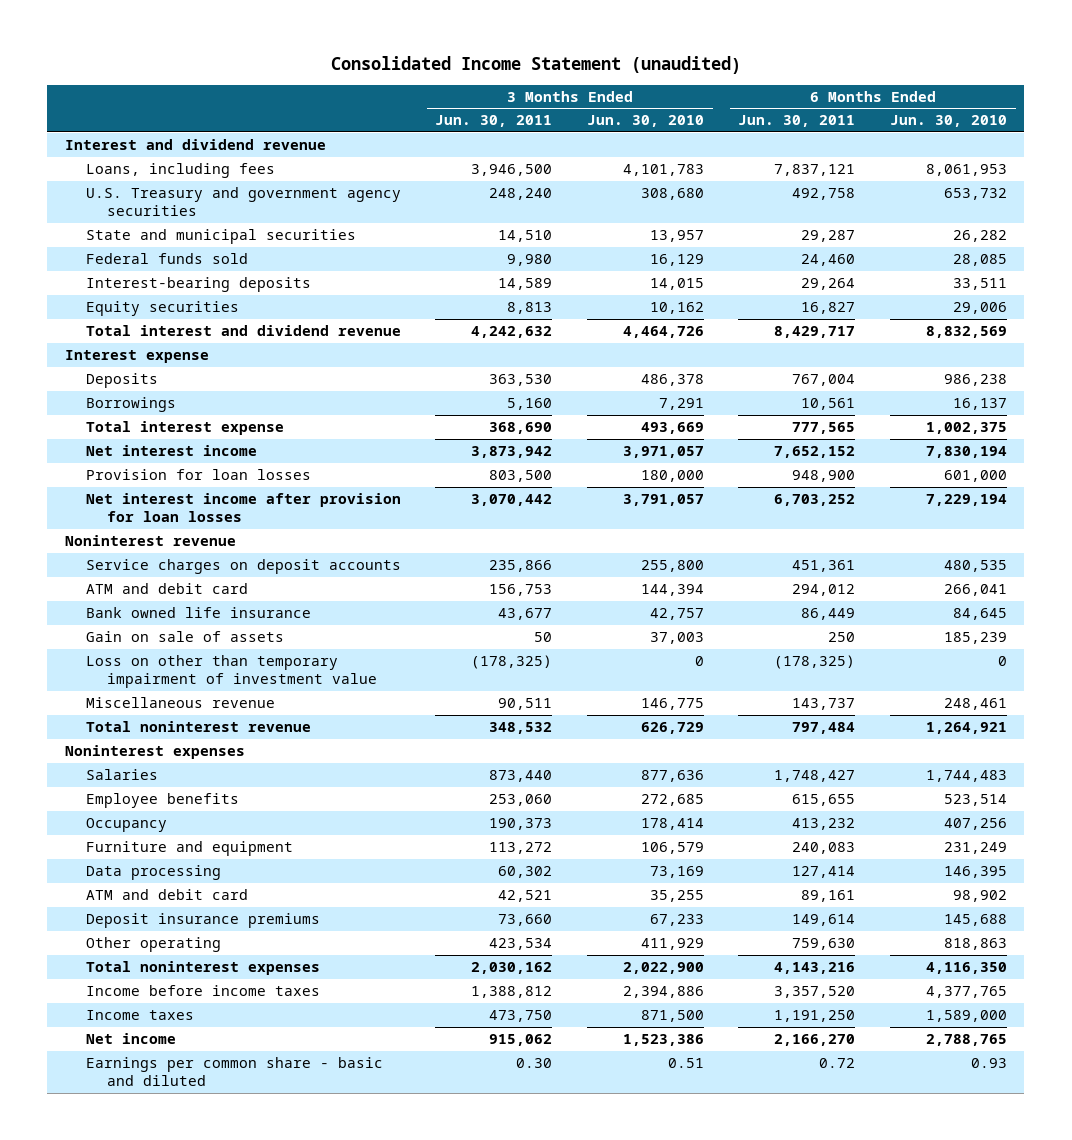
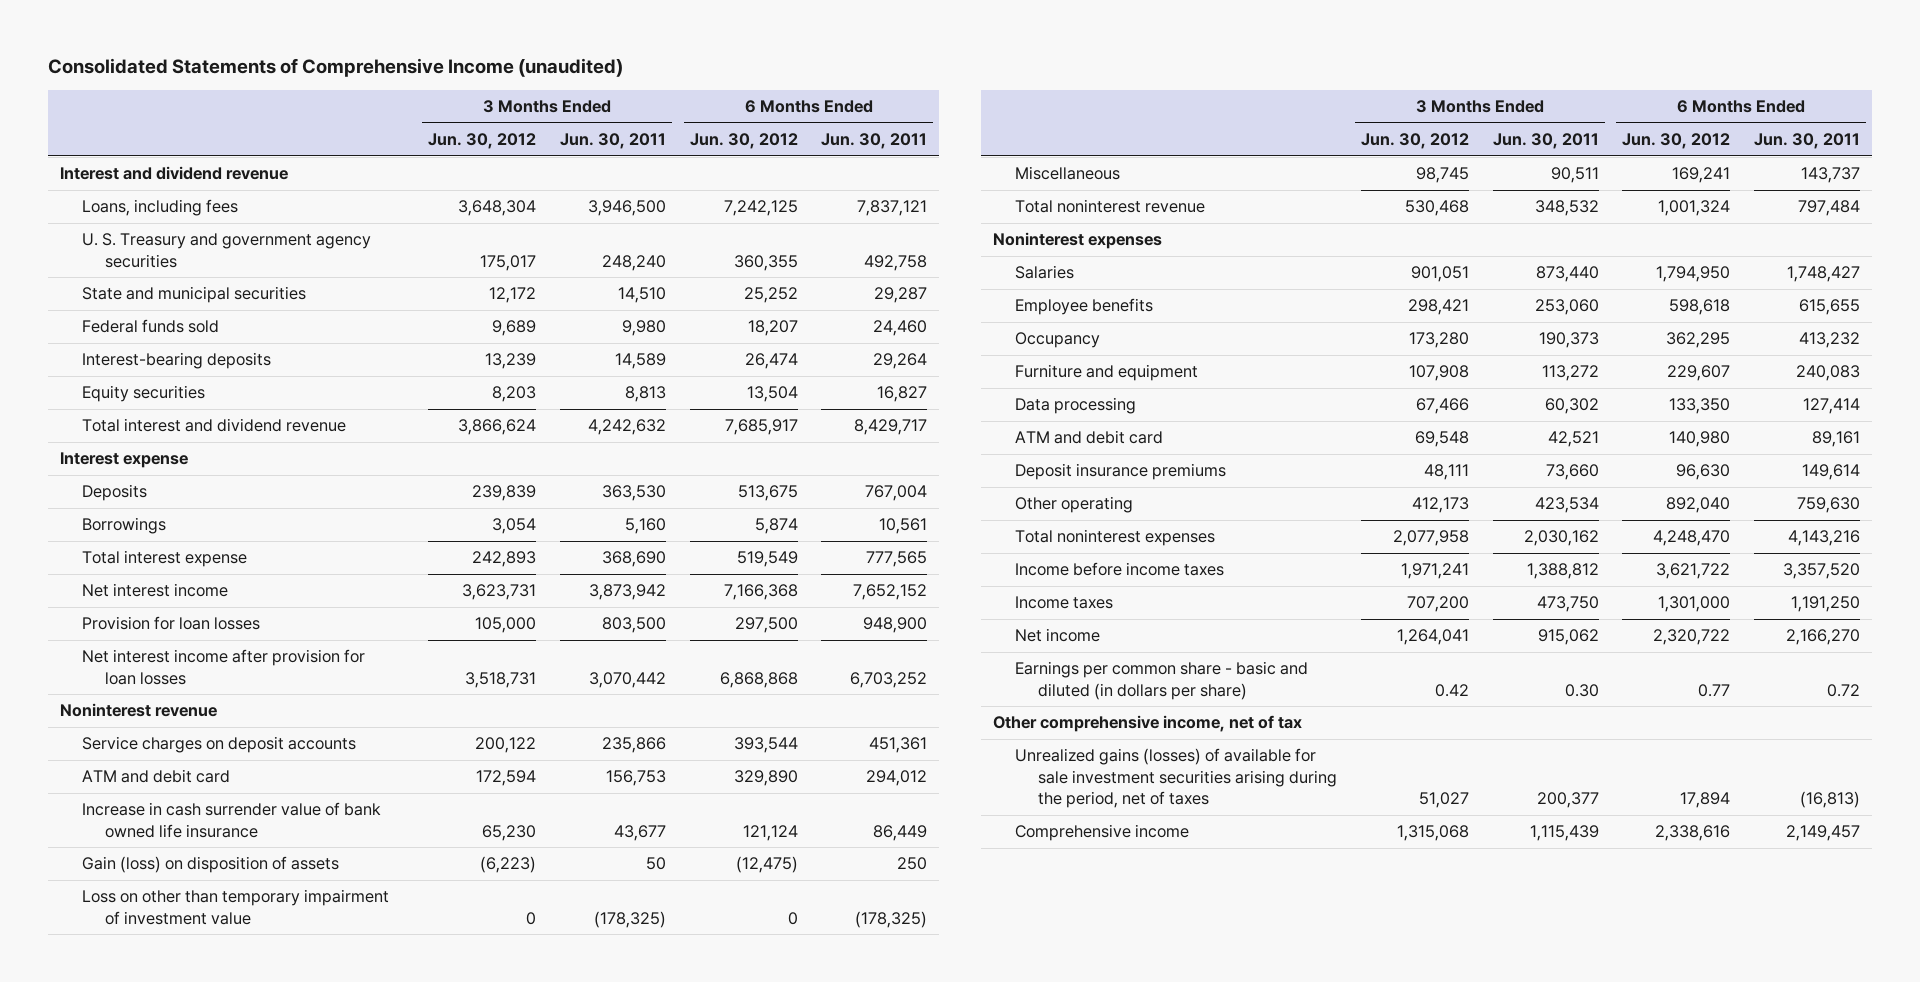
- Consolidated Income Statement (unaudited)
+ Consolidated Statements of Comprehensive Income (unaudited)
- | 3 Months Ended Jun. 30, 2011 | 3 Months Ended Jun. 30, 2010 | 6 Months Ended Jun. 30, 2011 | 6 Months Ended Jun. 30, 2010
+ | 3 Months Ended Jun. 30, 2012 | 3 Months Ended Jun. 30, 2011 | 6 Months Ended Jun. 30, 2012 | 6 Months Ended Jun. 30, 2011
- U.S. Treasury and government agency securities | 248,240 | 308,680 | 492,758 | 653,732
+ U. S. Treasury and government agency securities | 175,017 | 248,240 | 360,355 | 492,758
- Bank owned life insurance | 43,677 | 42,757 | 86,449 | 84,645
- Gain on sale of assets | 50 | 37,003 | 250 | 185,239
+ Increase in cash surrender value of bank owned life insurance | 65,230 | 43,677 | 121,124 | 86,449
+ Gain (loss) on disposition of assets | (6,223) | 50 | (12,475) | 250
- Miscellaneous revenue | 90,511 | 146,775 | 143,737 | 248,461
+ Miscellaneous | 98,745 | 90,511 | 169,241 | 143,737
- Earnings per common share - basic and diluted | 0.30 | 0.51 | 0.72 | 0.93
+ Earnings per common share - basic and diluted (in dollars per share) | 0.42 | 0.30 | 0.77 | 0.72
+ Other comprehensive income, net of tax
+ Unrealized gains (losses) of available for sale investment securities arising during the period, net of taxes | 51,027 | 200,377 | 17,894 | (16,813)
+ Comprehensive income | 1,315,068 | 1,115,439 | 2,338,616 | 2,149,457

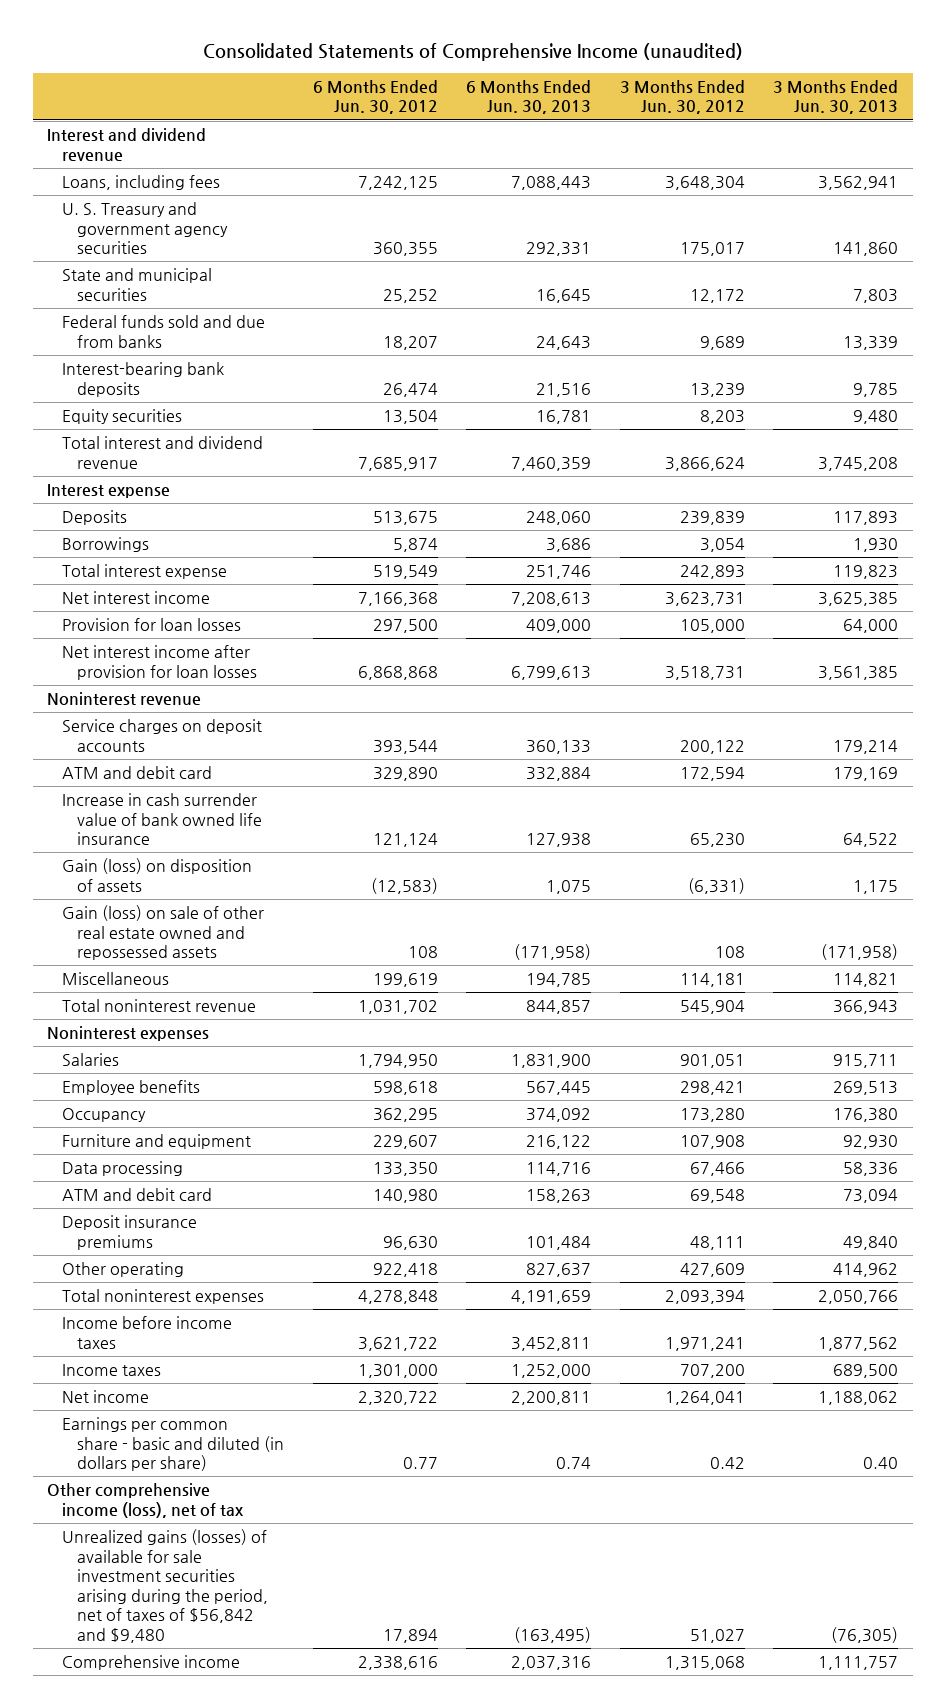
- | 3 Months Ended Jun. 30, 2012 | 3 Months Ended Jun. 30, 2011 | 6 Months Ended Jun. 30, 2012 | 6 Months Ended Jun. 30, 2011
+ | 6 Months Ended Jun. 30, 2012 | 6 Months Ended Jun. 30, 2013 | 3 Months Ended Jun. 30, 2012 | 3 Months Ended Jun. 30, 2013
- Federal funds sold | 9,689 | 9,980 | 18,207 | 24,460
- Interest-bearing deposits | 13,239 | 14,589 | 26,474 | 29,264
+ Federal funds sold and due from banks | 18,207 | 24,643 | 9,689 | 13,339
+ Interest-bearing bank deposits | 26,474 | 21,516 | 13,239 | 9,785
- Gain (loss) on disposition of assets | (6,223) | 50 | (12,475) | 250
- Loss on other than temporary impairment of investment value | 0 | (178,325) | 0 | (178,325)
- Miscellaneous | 98,745 | 90,511 | 169,241 | 143,737
- Total noninterest revenue | 530,468 | 348,532 | 1,001,324 | 797,484
+ Gain (loss) on disposition of assets | (12,583) | 1,075 | (6,331) | 1,175
+ Gain (loss) on sale of other real estate owned and repossessed assets | 108 | (171,958) | 108 | (171,958)
+ Miscellaneous | 199,619 | 194,785 | 114,181 | 114,821
+ Total noninterest revenue | 1,031,702 | 844,857 | 545,904 | 366,943
- Other operating | 412,173 | 423,534 | 892,040 | 759,630
- Total noninterest expenses | 2,077,958 | 2,030,162 | 4,248,470 | 4,143,216
+ Other operating | 922,418 | 827,637 | 427,609 | 414,962
+ Total noninterest expenses | 4,278,848 | 4,191,659 | 2,093,394 | 2,050,766
- Other comprehensive income, net of tax
- Unrealized gains (losses) of available for sale investment securities arising during the period, net of taxes | 51,027 | 200,377 | 17,894 | (16,813)
+ Other comprehensive income (loss), net of tax
+ Unrealized gains (losses) of available for sale investment securities arising during the period, net of taxes of $56,842 and $9,480 | 17,894 | (163,495) | 51,027 | (76,305)

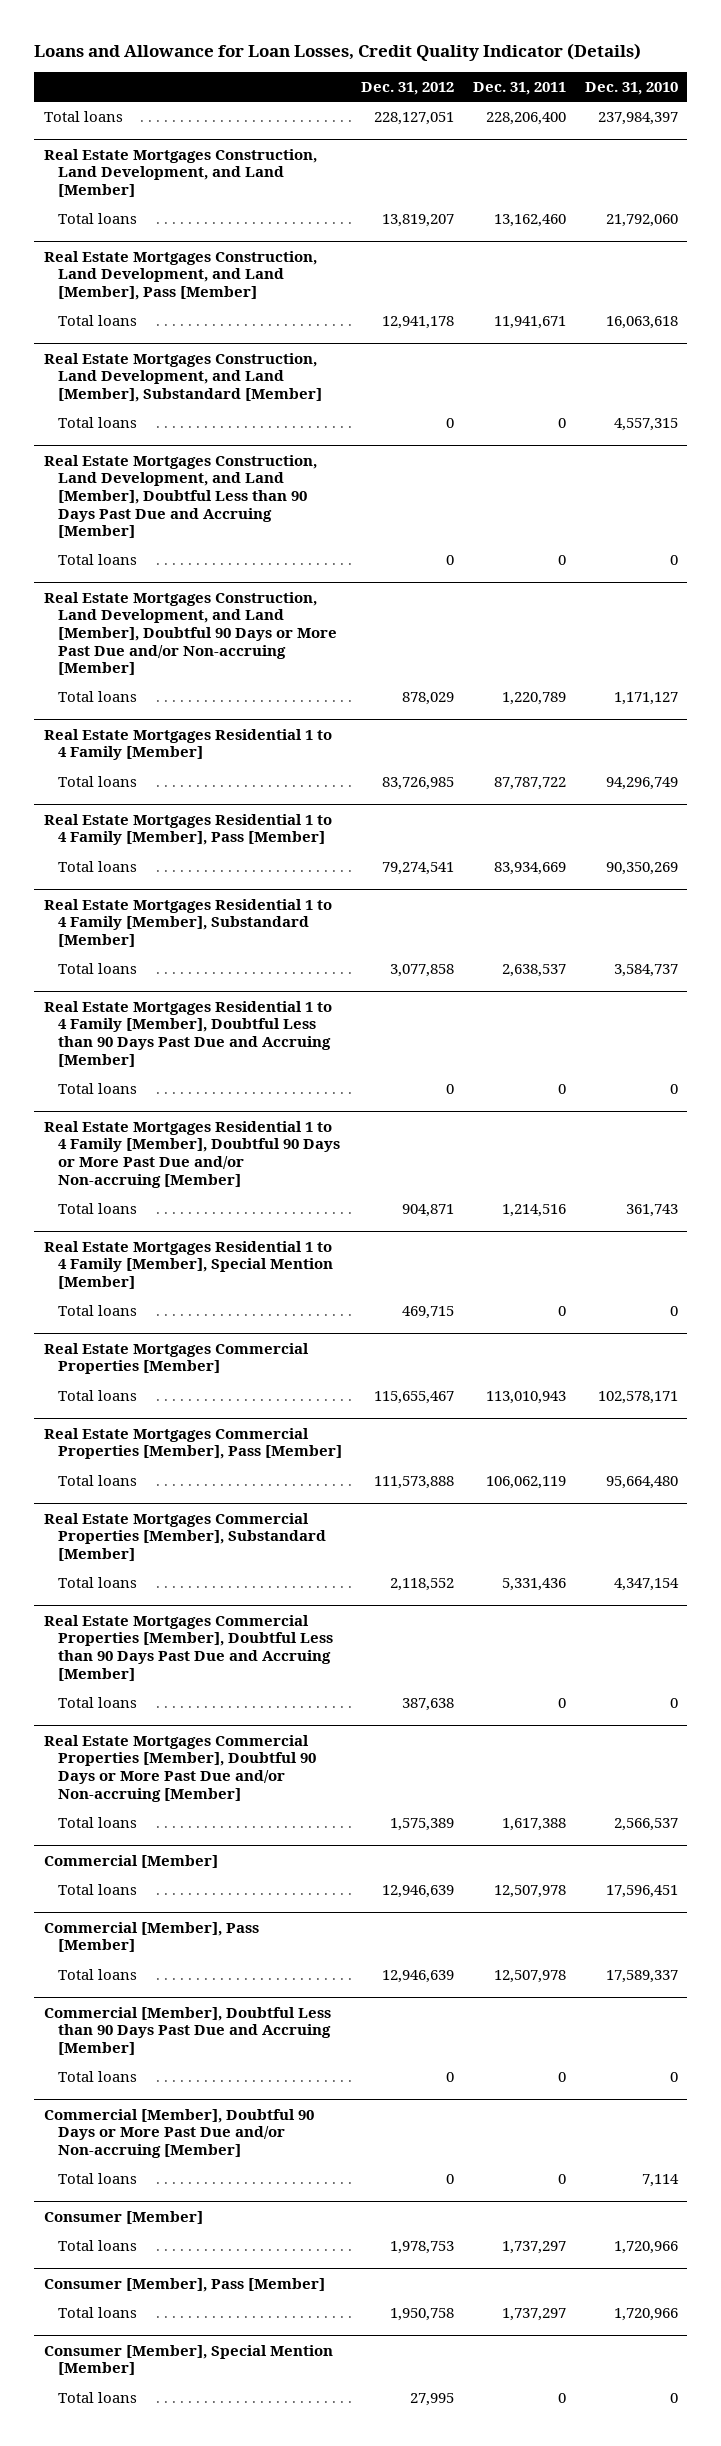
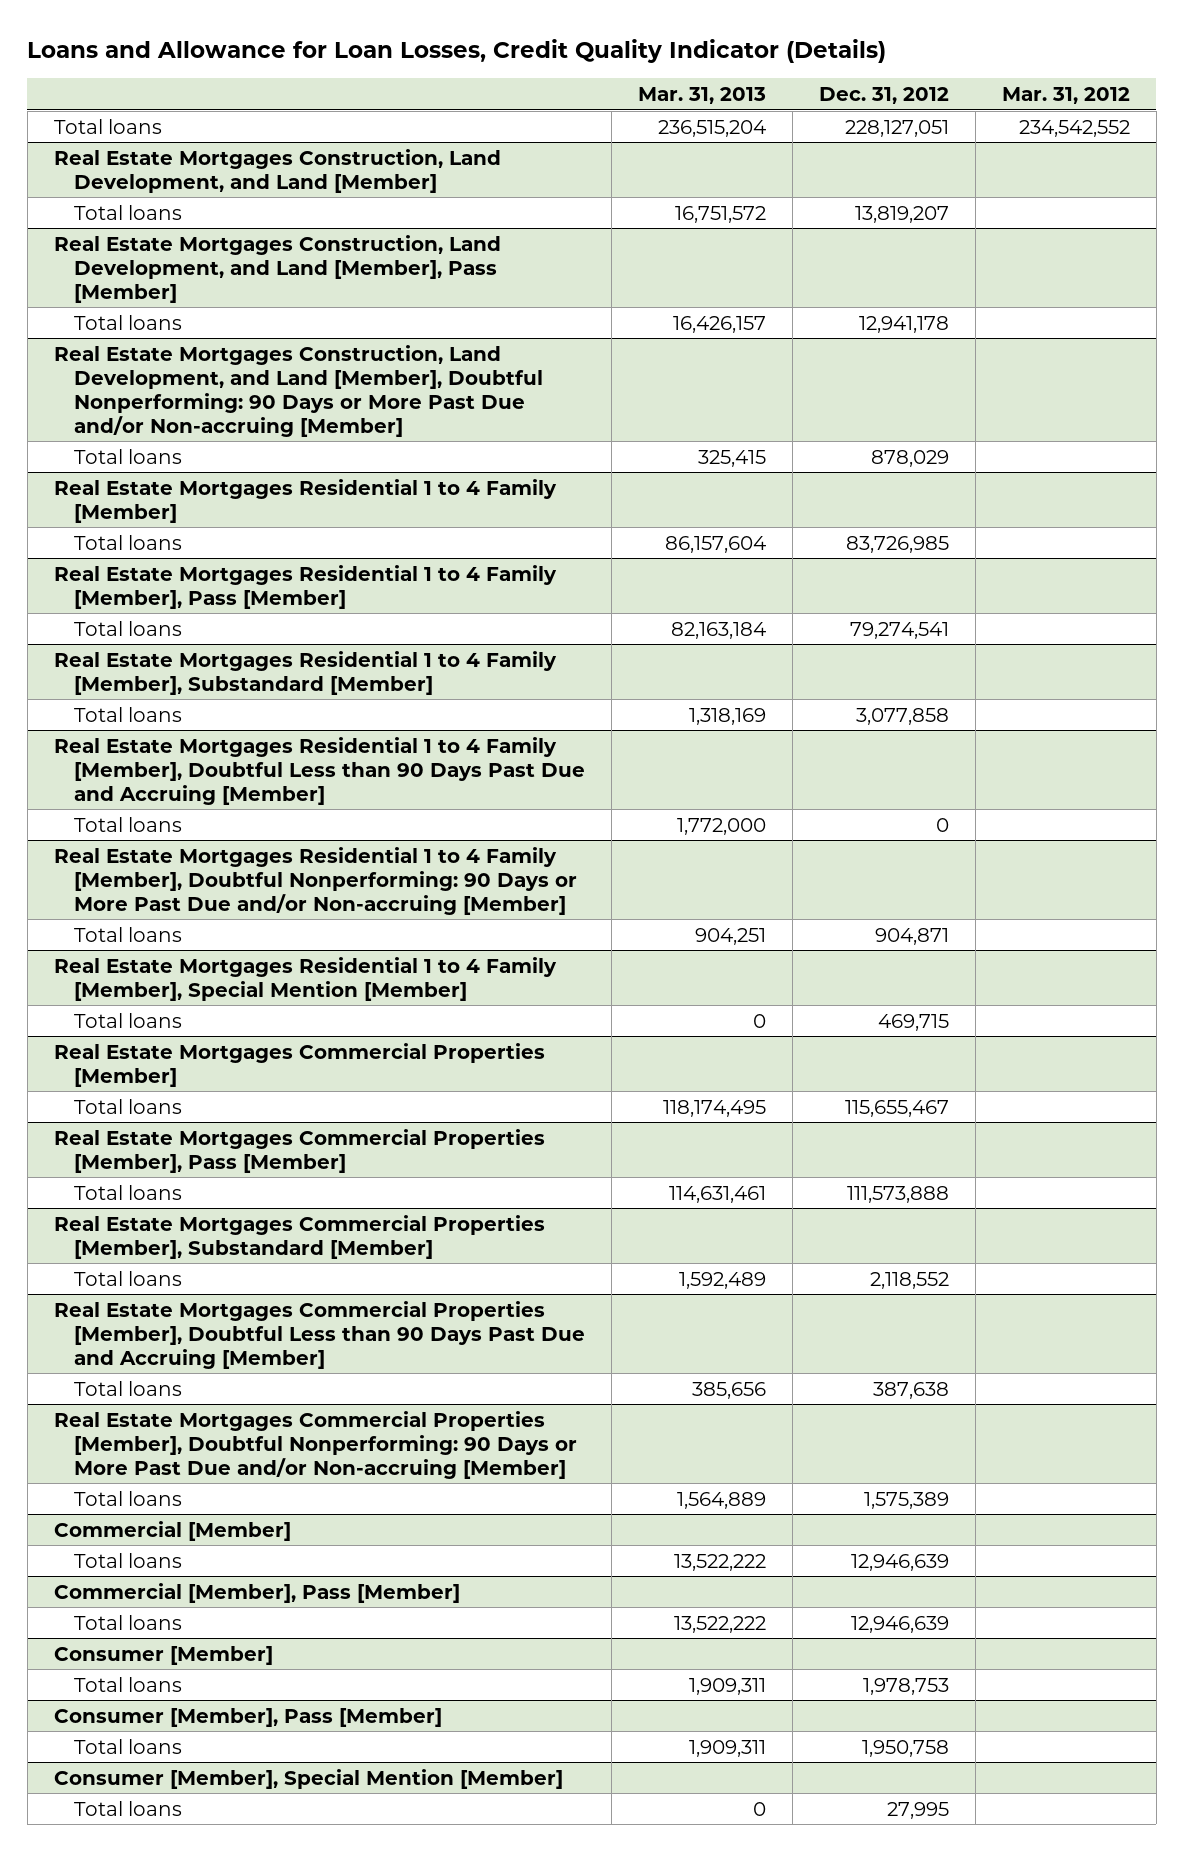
- | Dec. 31, 2012 | Dec. 31, 2011 | Dec. 31, 2010
+ | Mar. 31, 2013 | Dec. 31, 2012 | Mar. 31, 2012
- Real Estate Mortgages Construction, Land Development, and Land [Member], Substandard [Member]
- Total loans | 0 | 0 | 4,557,315
- Real Estate Mortgages Construction, Land Development, and Land [Member], Doubtful Less than 90 Days Past Due and Accruing [Member]
- Total loans | 0 | 0 | 0
- Real Estate Mortgages Construction, Land Development, and Land [Member], Doubtful 90 Days or More Past Due and/or Non-accruing [Member]
+ Real Estate Mortgages Construction, Land Development, and Land [Member], Doubtful Nonperforming: 90 Days or More Past Due and/or Non-accruing [Member]
- Real Estate Mortgages Residential 1 to 4 Family [Member], Doubtful 90 Days or More Past Due and/or Non-accruing [Member]
+ Real Estate Mortgages Residential 1 to 4 Family [Member], Doubtful Nonperforming: 90 Days or More Past Due and/or Non-accruing [Member]
- Real Estate Mortgages Commercial Properties [Member], Doubtful 90 Days or More Past Due and/or Non-accruing [Member]
+ Real Estate Mortgages Commercial Properties [Member], Doubtful Nonperforming: 90 Days or More Past Due and/or Non-accruing [Member]
- Commercial [Member], Doubtful Less than 90 Days Past Due and Accruing [Member]
- Total loans | 0 | 0 | 0
- Commercial [Member], Doubtful 90 Days or More Past Due and/or Non-accruing [Member]
- Total loans | 0 | 0 | 7,114

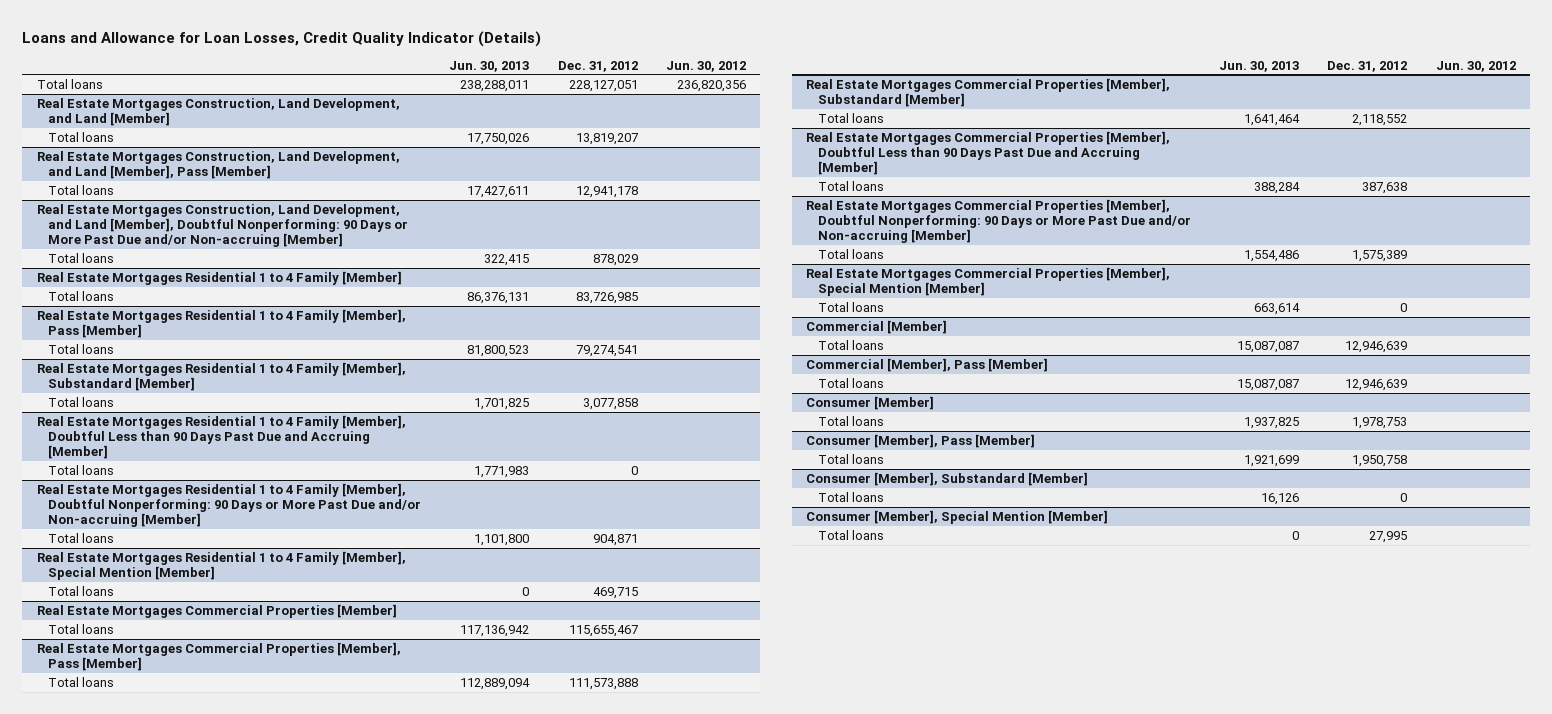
- | Mar. 31, 2013 | Dec. 31, 2012 | Mar. 31, 2012
+ | Jun. 30, 2013 | Dec. 31, 2012 | Jun. 30, 2012
+ Real Estate Mortgages Commercial Properties [Member], Special Mention [Member]
+ Total loans | 663,614 | 0 |
+ Consumer [Member], Substandard [Member]
+ Total loans | 16,126 | 0 |

